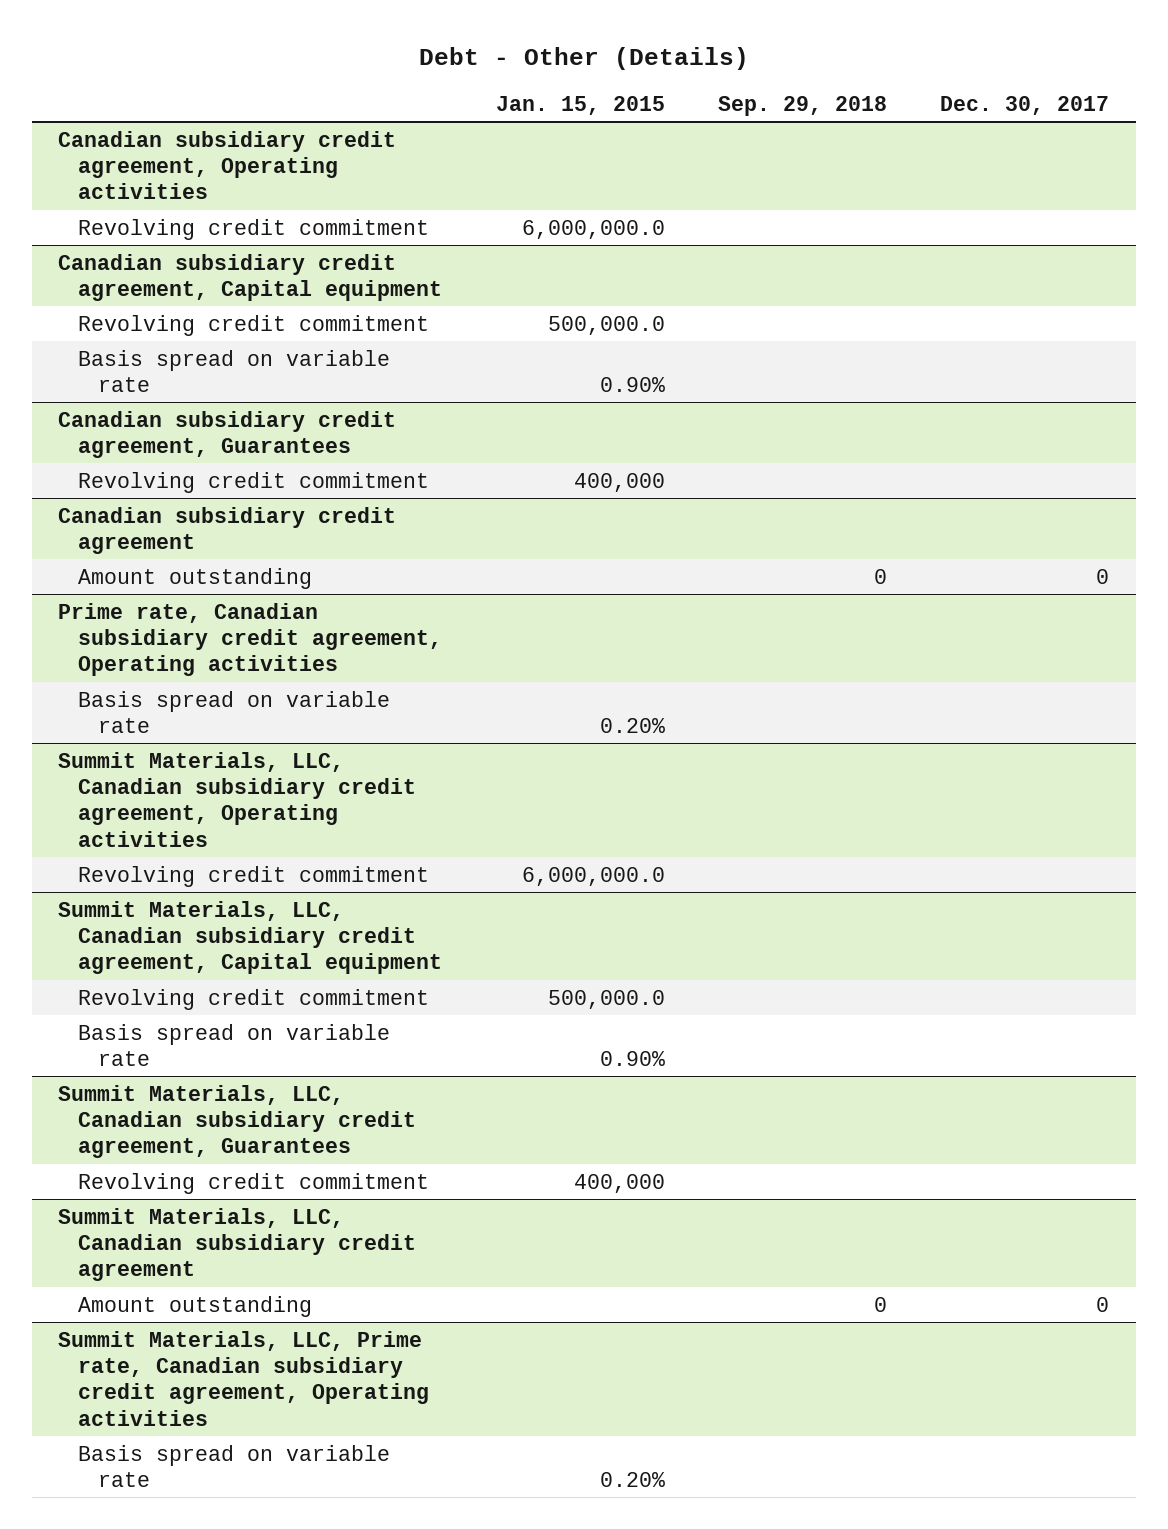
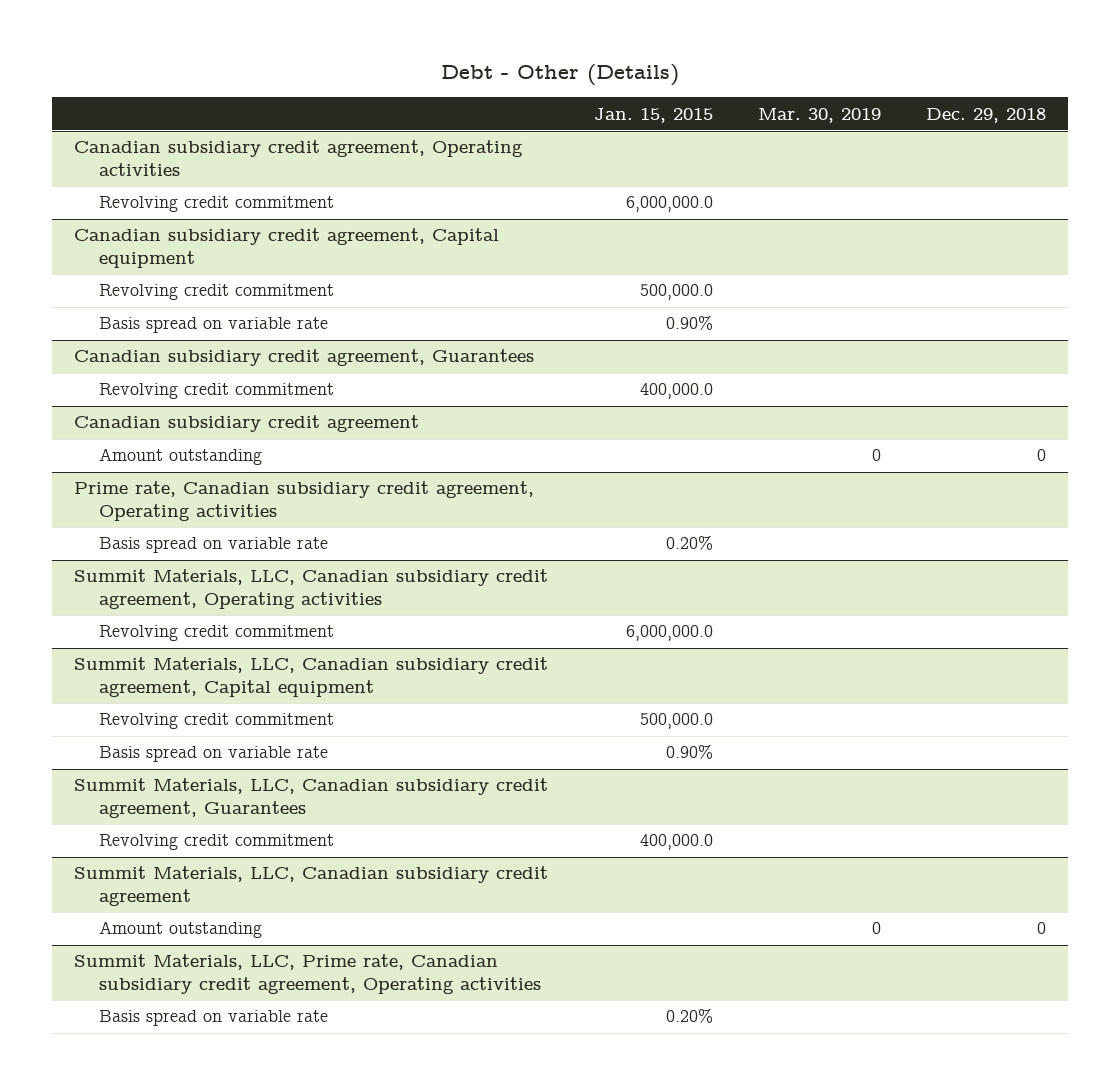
- | Jan. 15, 2015 | Sep. 29, 2018 | Dec. 30, 2017
+ | Jan. 15, 2015 | Mar. 30, 2019 | Dec. 29, 2018
@ Canadian subsidiary credit agreement, Guarantees
- Revolving credit commitment | 400,000 | |
+ Revolving credit commitment | 400,000.0 | |
@ Summit Materials, LLC, Canadian subsidiary credit agreement, Guarantees
- Revolving credit commitment | 400,000 | |
+ Revolving credit commitment | 400,000.0 | |

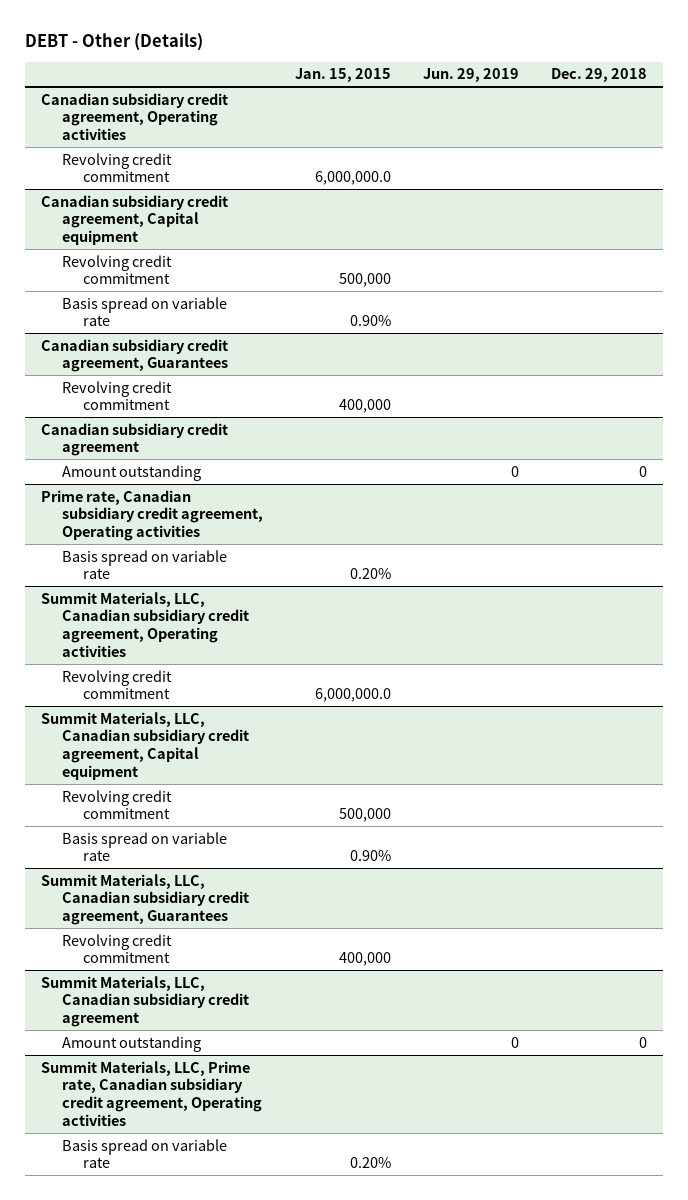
- Debt - Other (Details)
+ DEBT - Other (Details)
- | Jan. 15, 2015 | Mar. 30, 2019 | Dec. 29, 2018
+ | Jan. 15, 2015 | Jun. 29, 2019 | Dec. 29, 2018
@ Canadian subsidiary credit agreement, Capital equipment
- Revolving credit commitment | 500,000.0 | |
+ Revolving credit commitment | 500,000 | |
@ Canadian subsidiary credit agreement, Guarantees
- Revolving credit commitment | 400,000.0 | |
+ Revolving credit commitment | 400,000 | |
@ Summit Materials, LLC, Canadian subsidiary credit agreement, Capital equipment
- Revolving credit commitment | 500,000.0 | |
+ Revolving credit commitment | 500,000 | |
@ Summit Materials, LLC, Canadian subsidiary credit agreement, Guarantees
- Revolving credit commitment | 400,000.0 | |
+ Revolving credit commitment | 400,000 | |

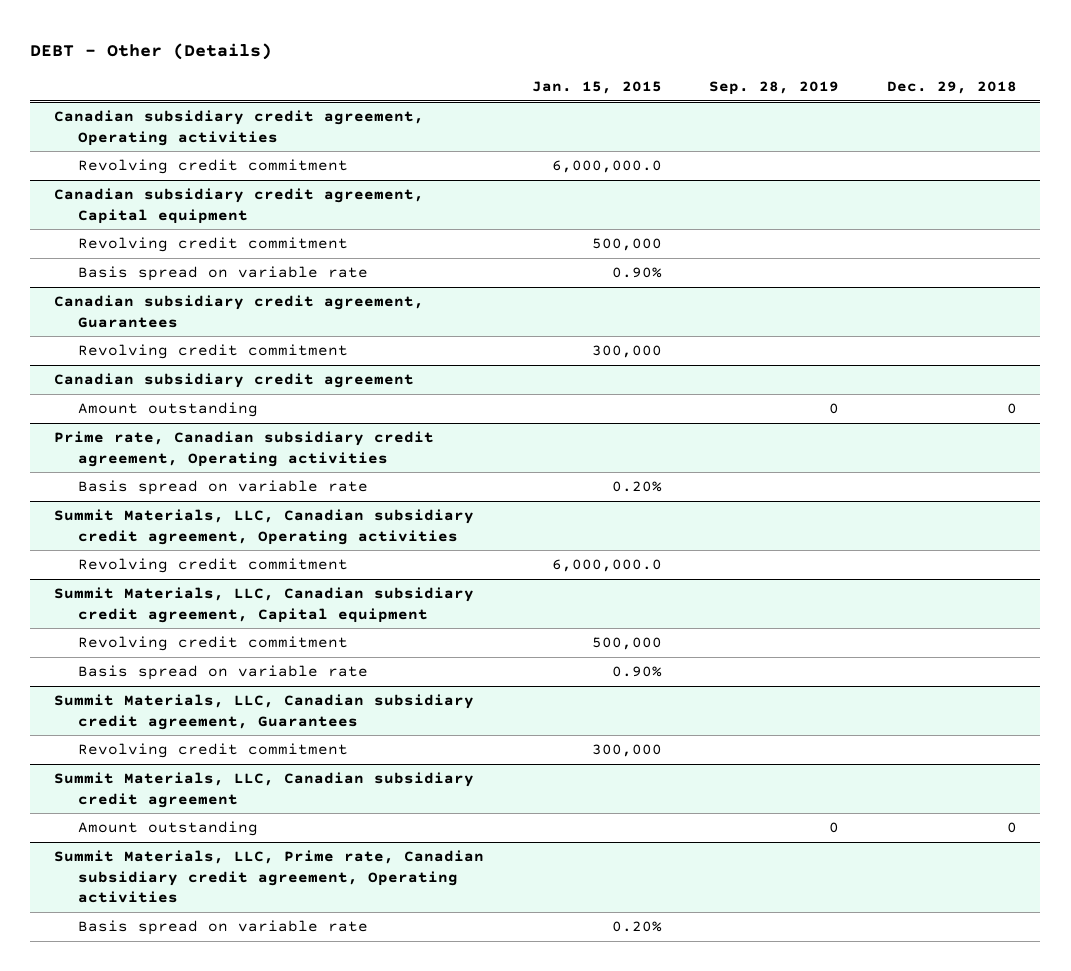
- | Jan. 15, 2015 | Jun. 29, 2019 | Dec. 29, 2018
+ | Jan. 15, 2015 | Sep. 28, 2019 | Dec. 29, 2018
@ Canadian subsidiary credit agreement, Guarantees
- Revolving credit commitment | 400,000 | |
+ Revolving credit commitment | 300,000 | |
@ Summit Materials, LLC, Canadian subsidiary credit agreement, Guarantees
- Revolving credit commitment | 400,000 | |
+ Revolving credit commitment | 300,000 | |

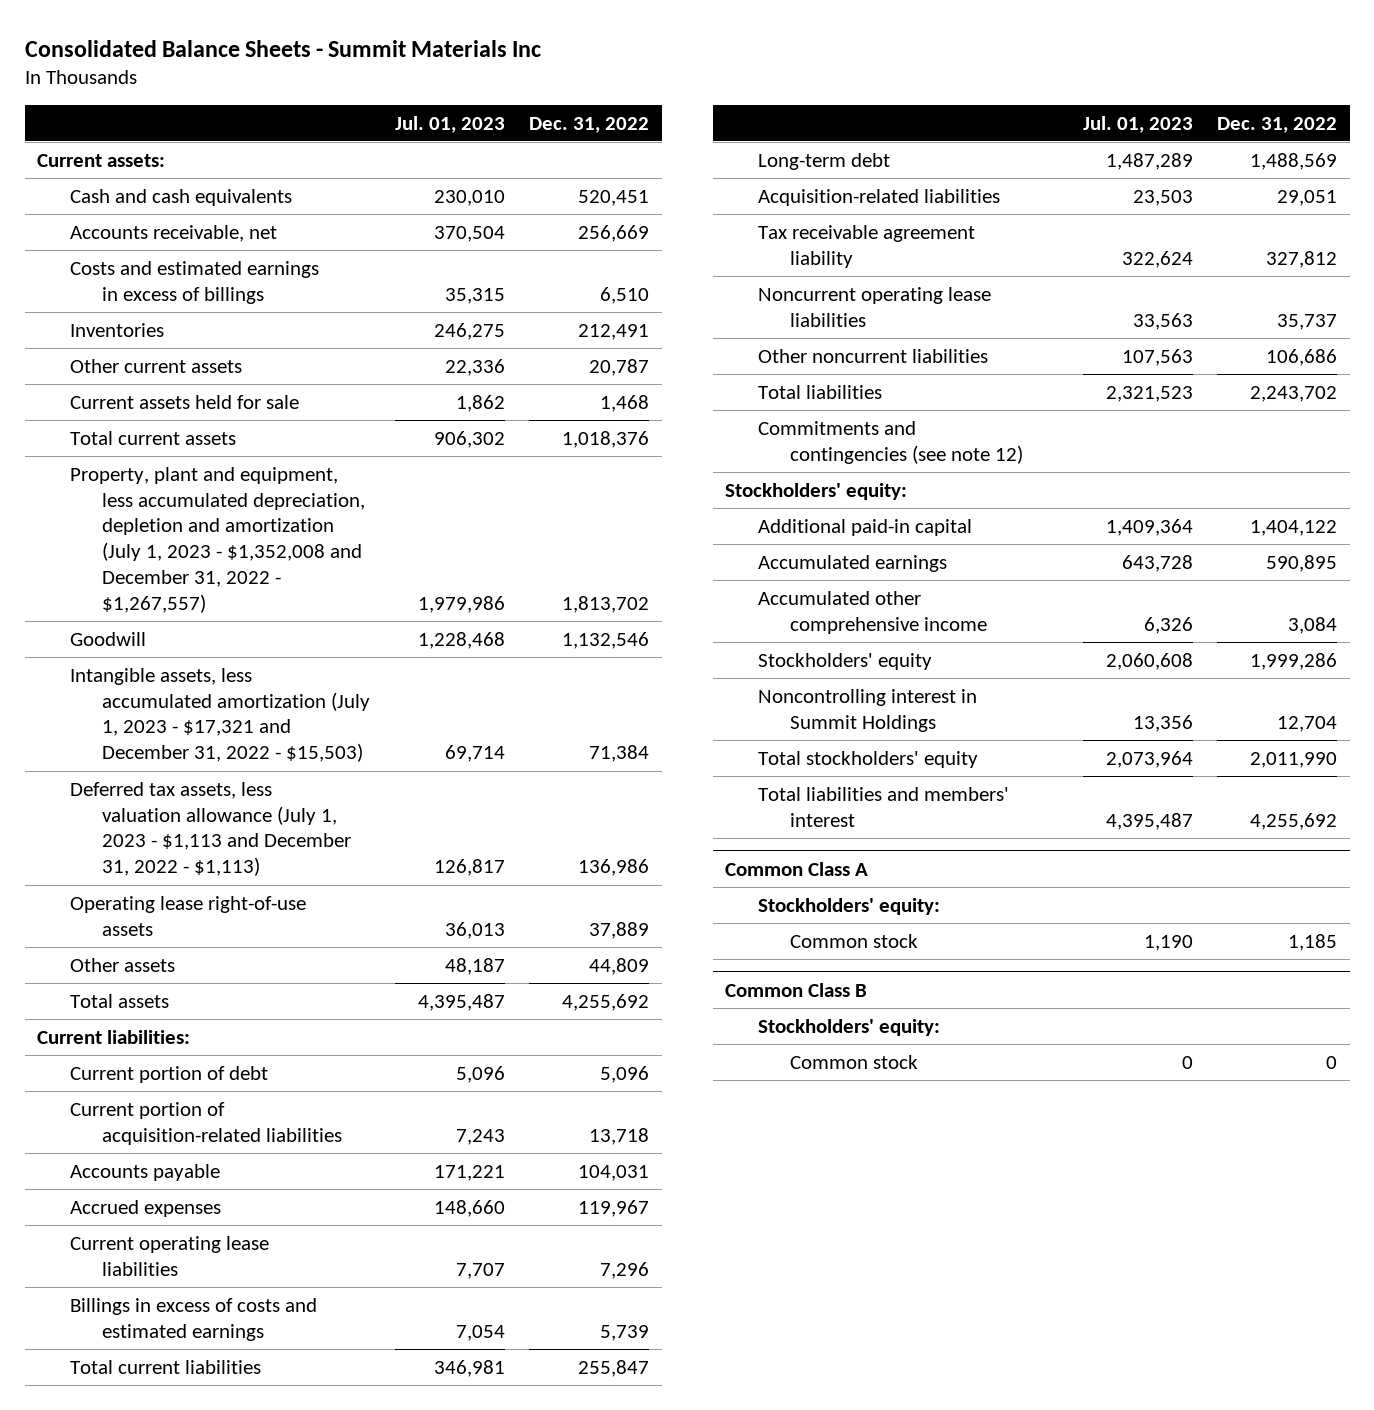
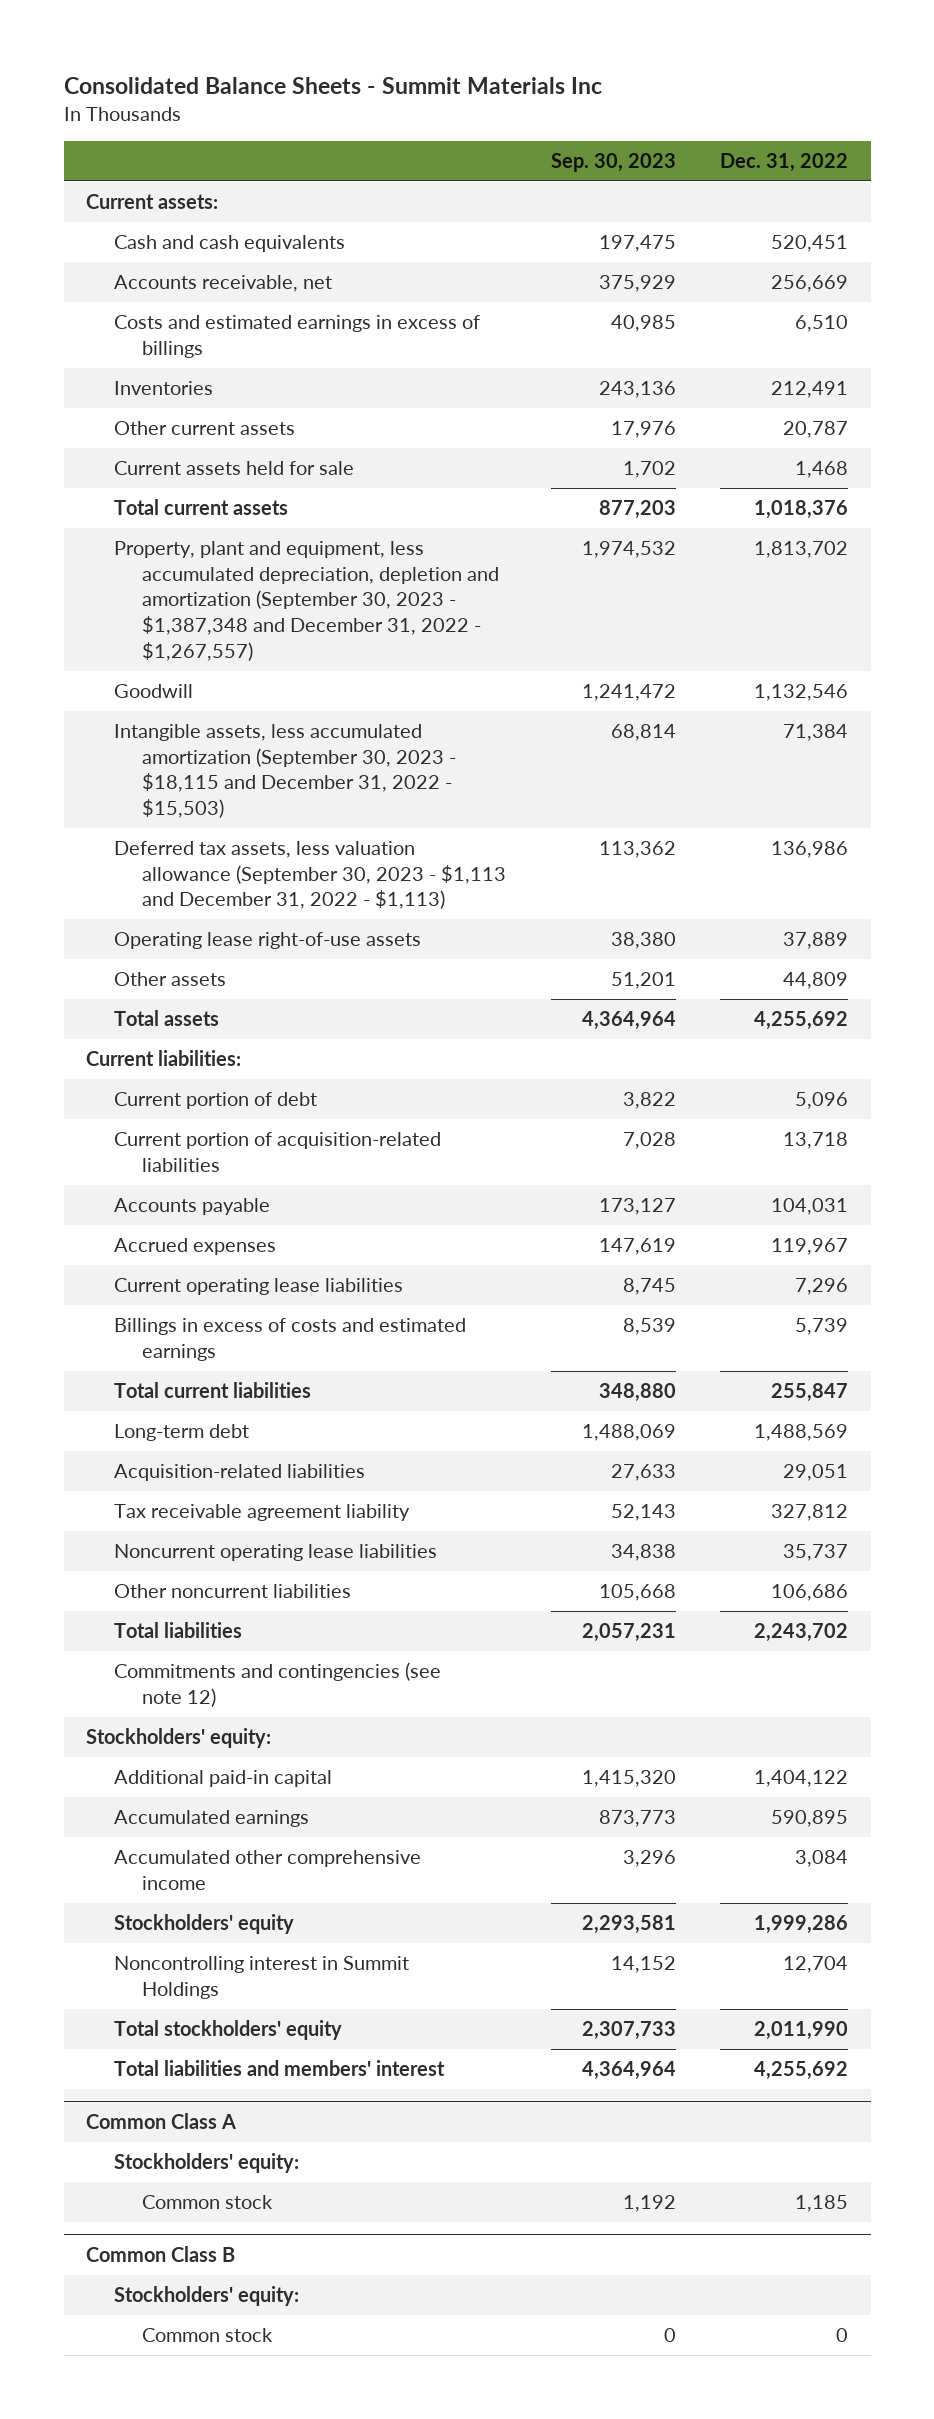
- | Jul. 01, 2023 | Dec. 31, 2022
+ | Sep. 30, 2023 | Dec. 31, 2022
- Property, plant and equipment, less accumulated depreciation, depletion and amortization (July 1, 2023 - $1,352,008 and December 31, 2022 - $1,267,557) | 1,979,986 | 1,813,702
+ Property, plant and equipment, less accumulated depreciation, depletion and amortization (September 30, 2023 - $1,387,348 and December 31, 2022 - $1,267,557) | 1,974,532 | 1,813,702
- Intangible assets, less accumulated amortization (July 1, 2023 - $17,321 and December 31, 2022 - $15,503) | 69,714 | 71,384
- Deferred tax assets, less valuation allowance (July 1, 2023 - $1,113 and December 31, 2022 - $1,113) | 126,817 | 136,986
+ Intangible assets, less accumulated amortization (September 30, 2023 - $18,115 and December 31, 2022 - $15,503) | 68,814 | 71,384
+ Deferred tax assets, less valuation allowance (September 30, 2023 - $1,113 and December 31, 2022 - $1,113) | 113,362 | 136,986

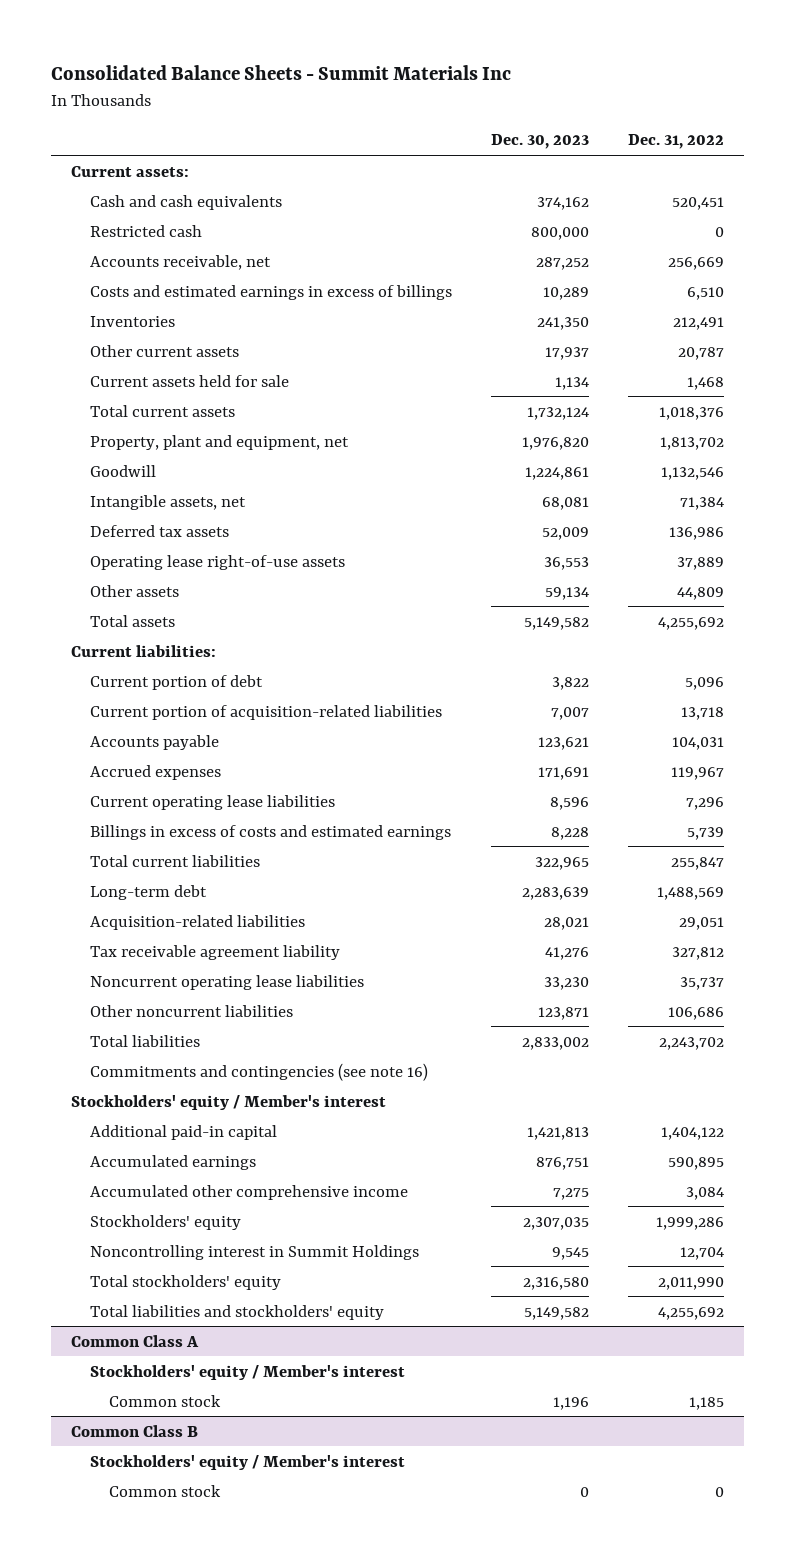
- | Sep. 30, 2023 | Dec. 31, 2022
+ | Dec. 30, 2023 | Dec. 31, 2022
+ Restricted cash | 800,000 | 0
- Property, plant and equipment, less accumulated depreciation, depletion and amortization (September 30, 2023 - $1,387,348 and December 31, 2022 - $1,267,557) | 1,974,532 | 1,813,702
+ Property, plant and equipment, net | 1,976,820 | 1,813,702
- Intangible assets, less accumulated amortization (September 30, 2023 - $18,115 and December 31, 2022 - $15,503) | 68,814 | 71,384
- Deferred tax assets, less valuation allowance (September 30, 2023 - $1,113 and December 31, 2022 - $1,113) | 113,362 | 136,986
+ Intangible assets, net | 68,081 | 71,384
+ Deferred tax assets | 52,009 | 136,986
- Commitments and contingencies (see note 12)
- Stockholders' equity:
+ Commitments and contingencies (see note 16)
+ Stockholders' equity / Member's interest
- Total liabilities and members' interest | 4,364,964 | 4,255,692
+ Total liabilities and stockholders' equity | 5,149,582 | 4,255,692
@ Common Class A
- Stockholders' equity:
+ Stockholders' equity / Member's interest
@ Common Class B
- Stockholders' equity:
+ Stockholders' equity / Member's interest

